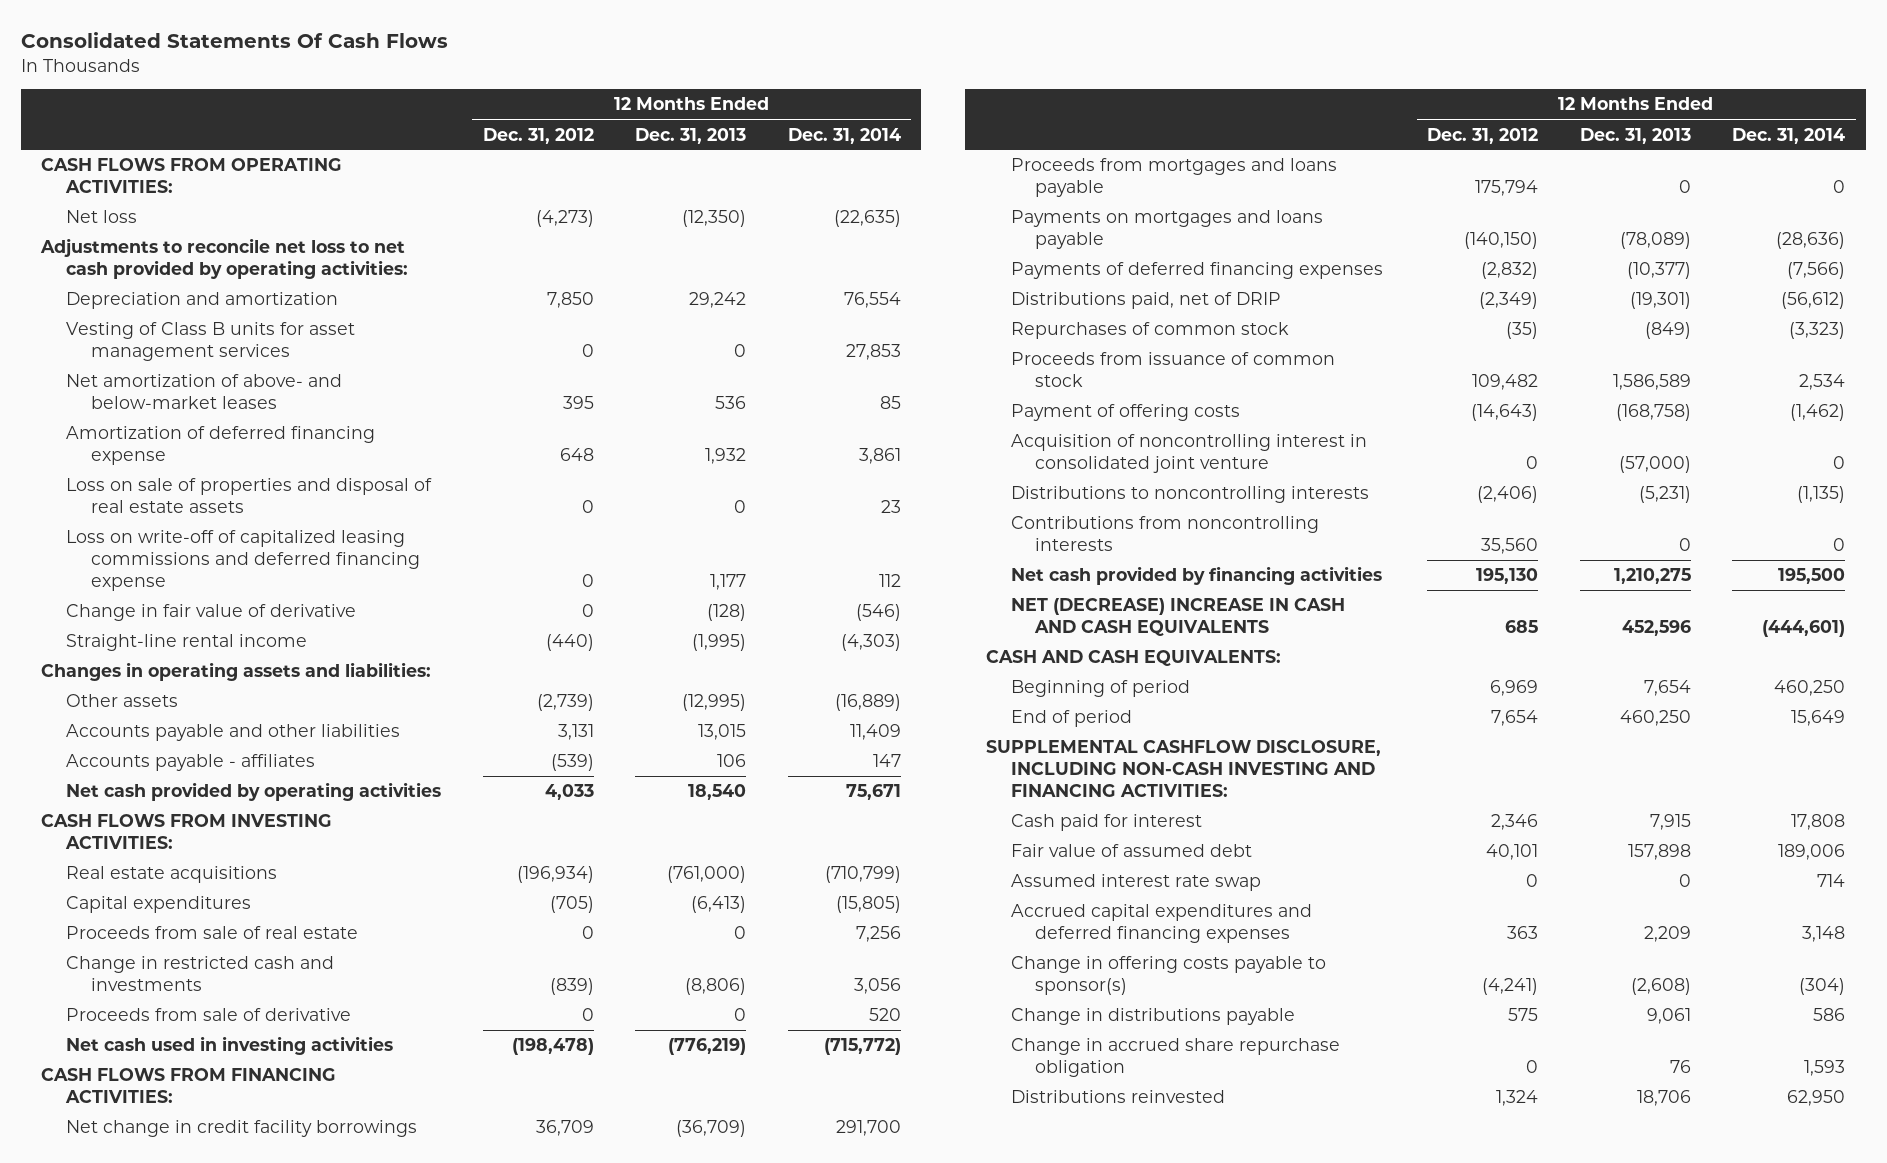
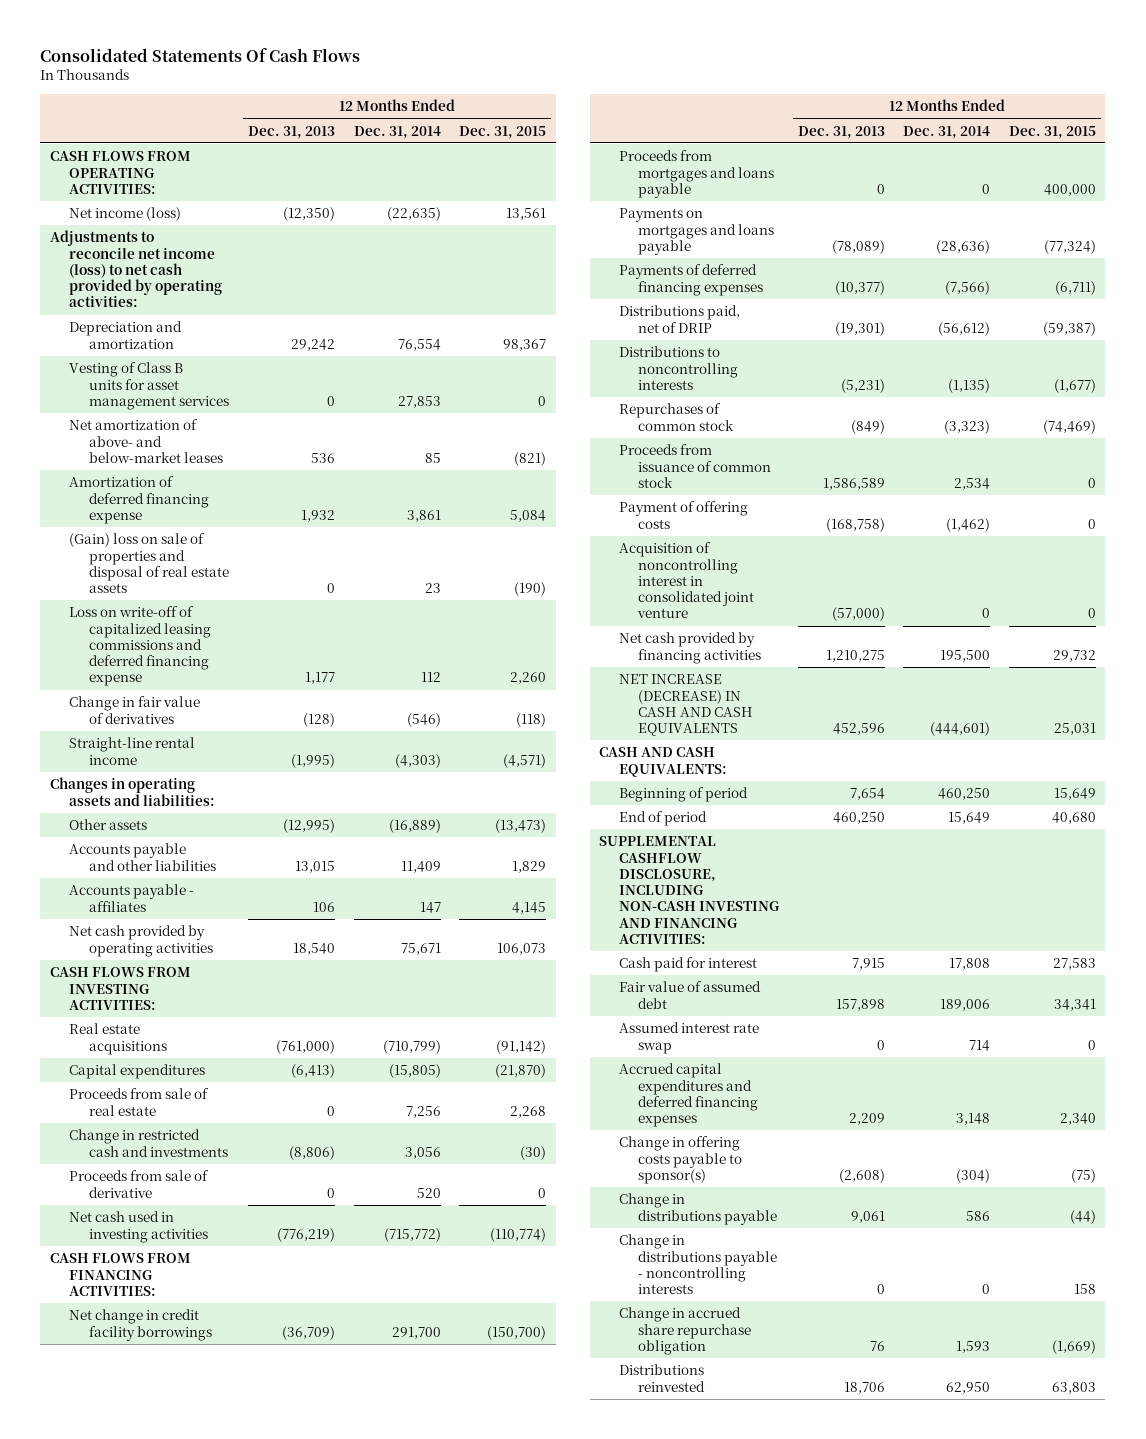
- | 12 Months Ended Dec. 31, 2012 | 12 Months Ended Dec. 31, 2013 | 12 Months Ended Dec. 31, 2014
+ | 12 Months Ended Dec. 31, 2013 | 12 Months Ended Dec. 31, 2014 | 12 Months Ended Dec. 31, 2015
- Net loss | (4,273) | (12,350) | (22,635)
- Adjustments to reconcile net loss to net cash provided by operating activities:
+ Net income (loss) | (12,350) | (22,635) | 13,561
+ Adjustments to reconcile net income (loss) to net cash provided by operating activities:
- Loss on sale of properties and disposal of real estate assets | 0 | 0 | 23
+ (Gain) loss on sale of properties and disposal of real estate assets | 0 | 23 | (190)
- Change in fair value of derivative | 0 | (128) | (546)
+ Change in fair value of derivatives | (128) | (546) | (118)
moved up: Distributions to noncontrolling interests | (5,231) | (1,135) | (1,677)
- Contributions from noncontrolling interests | 35,560 | 0 | 0
- NET (DECREASE) INCREASE IN CASH AND CASH EQUIVALENTS | 685 | 452,596 | (444,601)
+ NET INCREASE (DECREASE) IN CASH AND CASH EQUIVALENTS | 452,596 | (444,601) | 25,031
+ Change in distributions payable - noncontrolling interests | 0 | 0 | 158

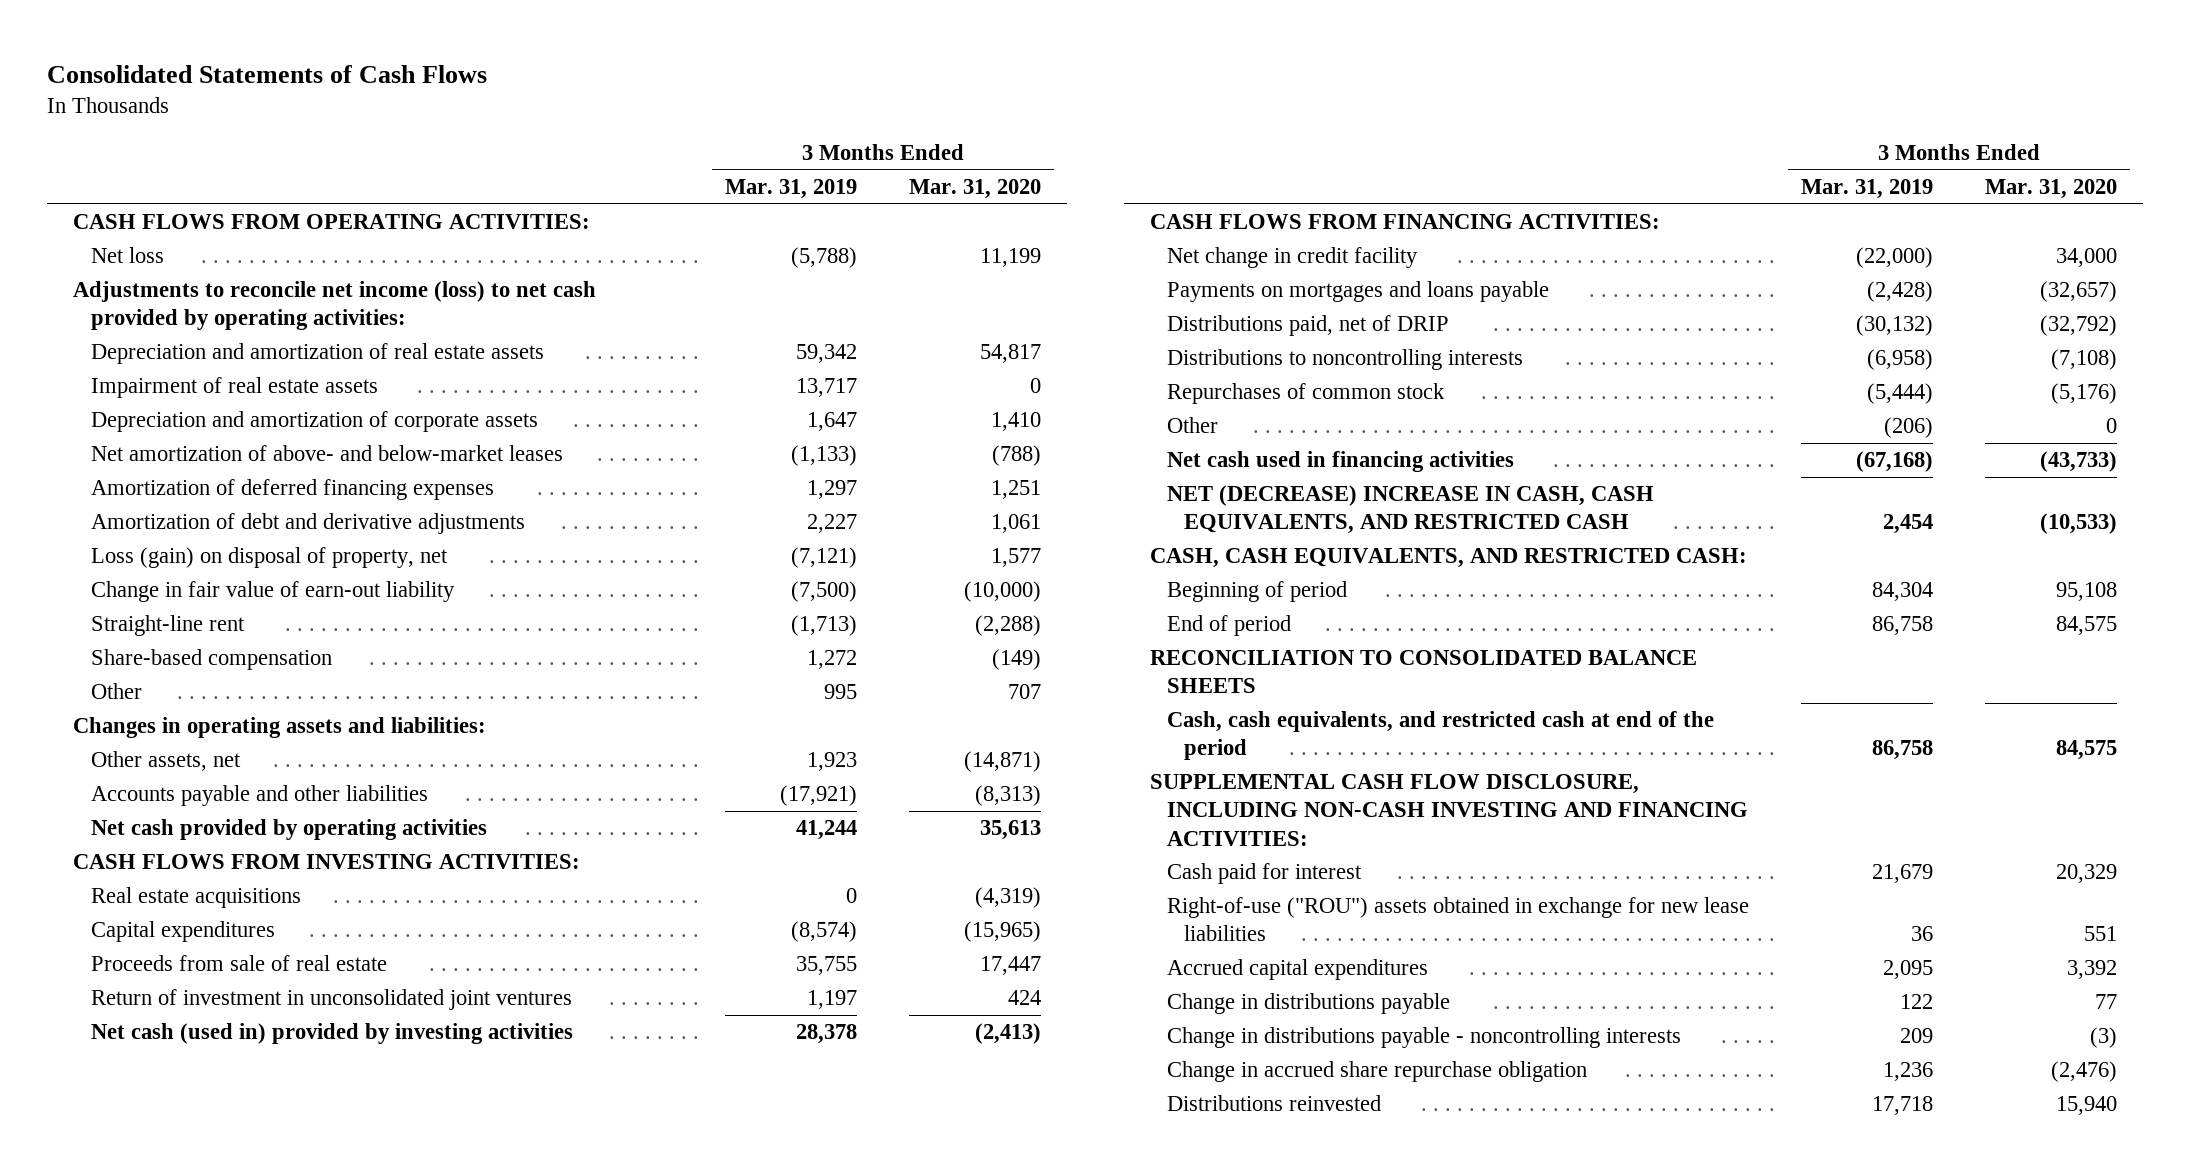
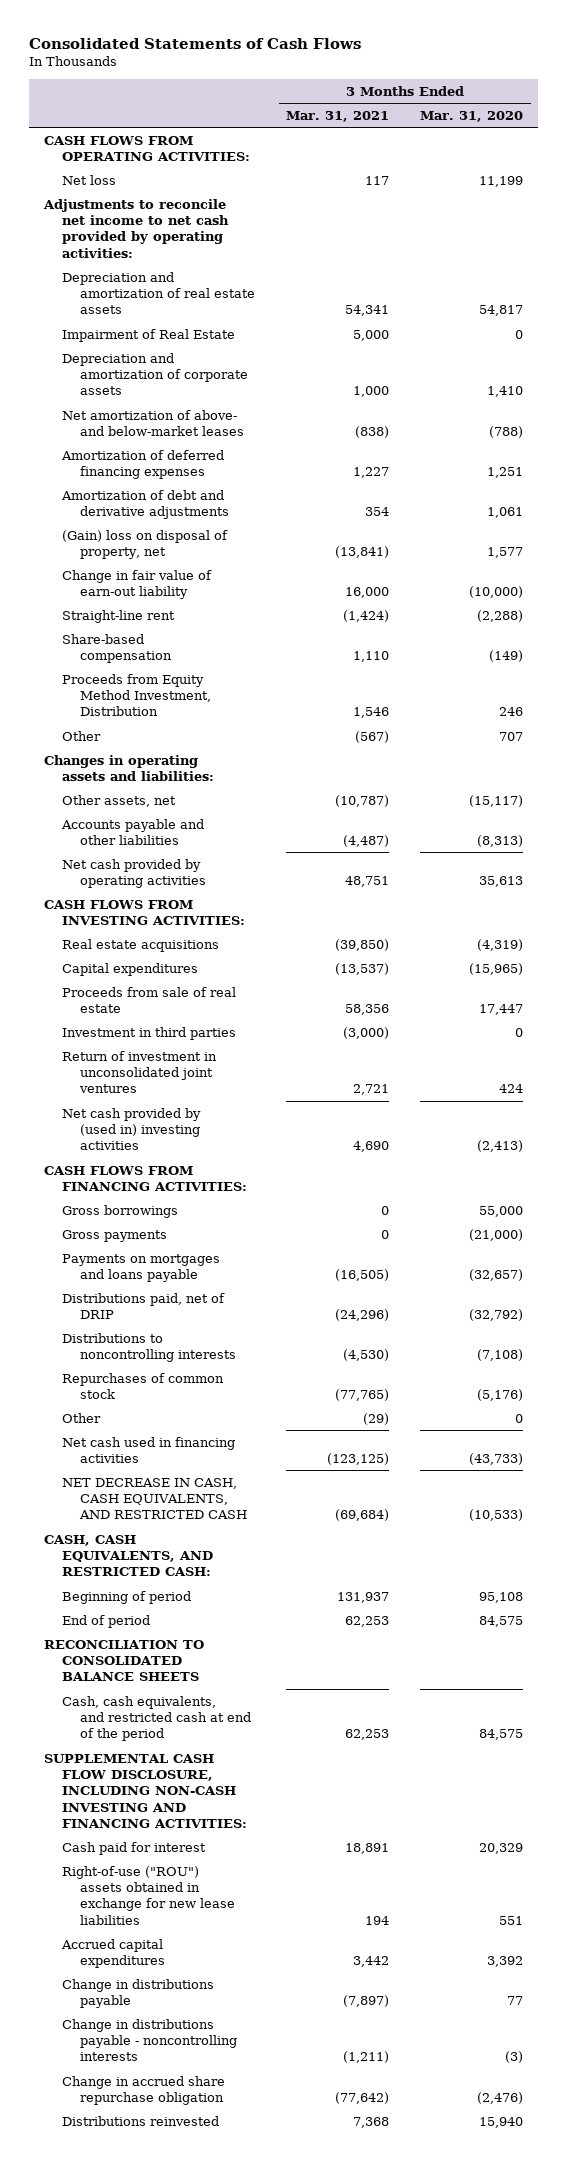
- | 3 Months Ended Mar. 31, 2019 | 3 Months Ended Mar. 31, 2020
+ | 3 Months Ended Mar. 31, 2021 | 3 Months Ended Mar. 31, 2020
- Adjustments to reconcile net income (loss) to net cash provided by operating activities:
+ Adjustments to reconcile net income to net cash provided by operating activities:
- Impairment of real estate assets | 13,717 | 0
+ Impairment of Real Estate | 5,000 | 0
- Loss (gain) on disposal of property, net | (7,121) | 1,577
+ (Gain) loss on disposal of property, net | (13,841) | 1,577
+ Proceeds from Equity Method Investment, Distribution | 1,546 | 246
- Other assets, net | 1,923 | (14,871)
+ Other assets, net | (10,787) | (15,117)
+ Investment in third parties | (3,000) | 0
- Net cash (used in) provided by investing activities | 28,378 | (2,413)
+ Net cash provided by (used in) investing activities | 4,690 | (2,413)
- Net change in credit facility | (22,000) | 34,000
+ Gross borrowings | 0 | 55,000
+ Gross payments | 0 | (21,000)
- NET (DECREASE) INCREASE IN CASH, CASH EQUIVALENTS, AND RESTRICTED CASH | 2,454 | (10,533)
+ NET DECREASE IN CASH, CASH EQUIVALENTS, AND RESTRICTED CASH | (69,684) | (10,533)

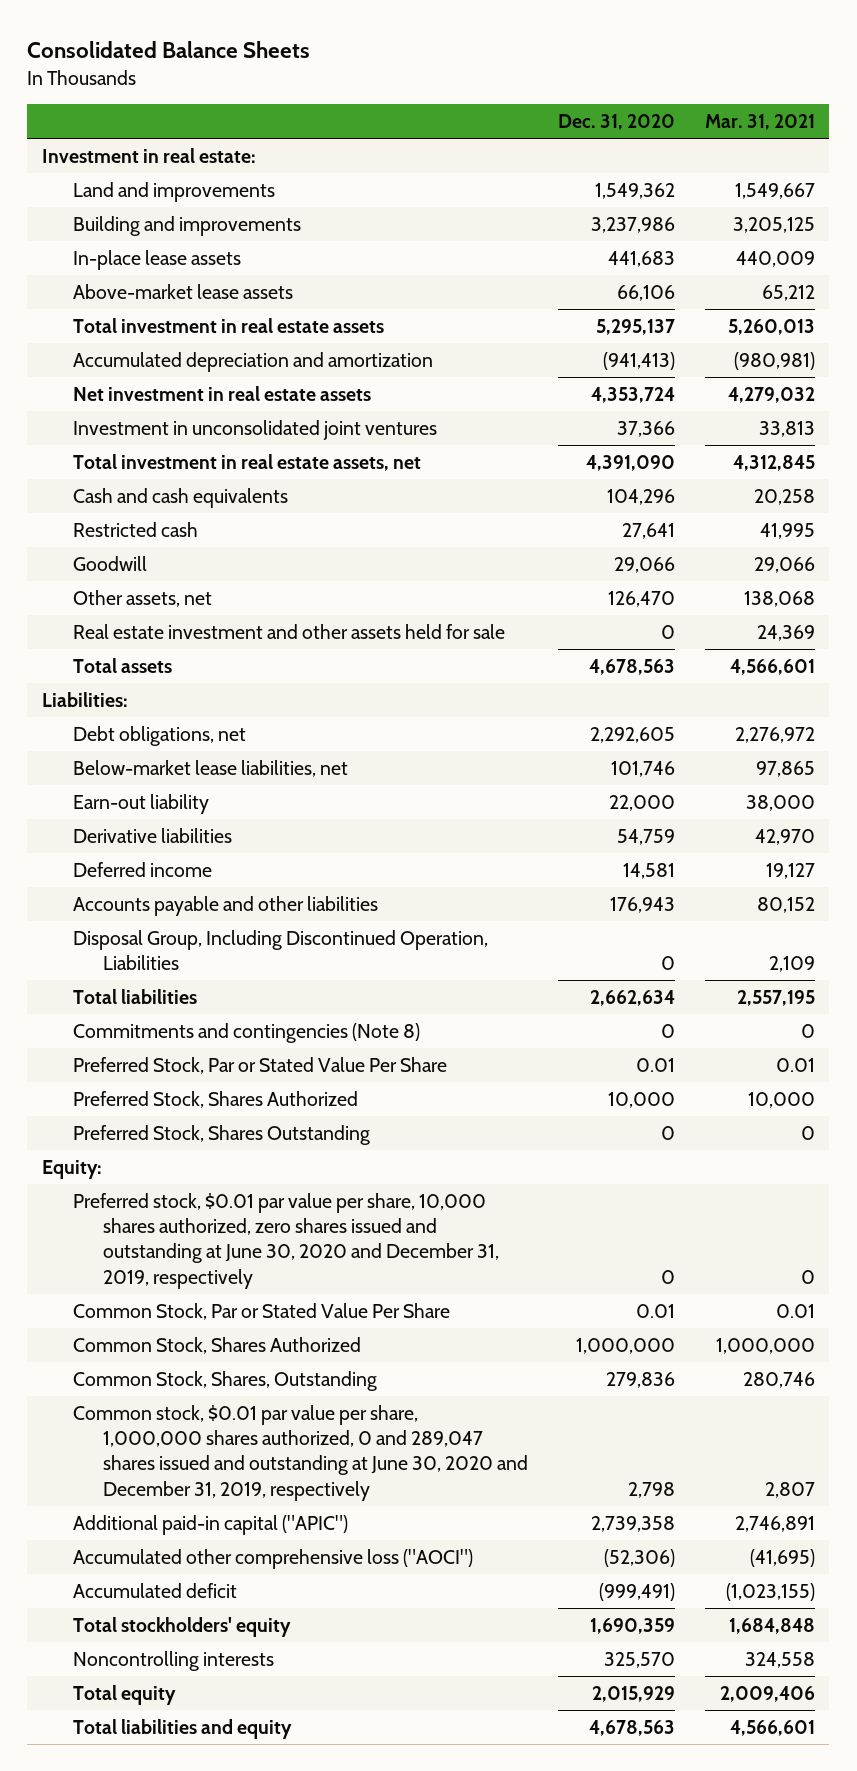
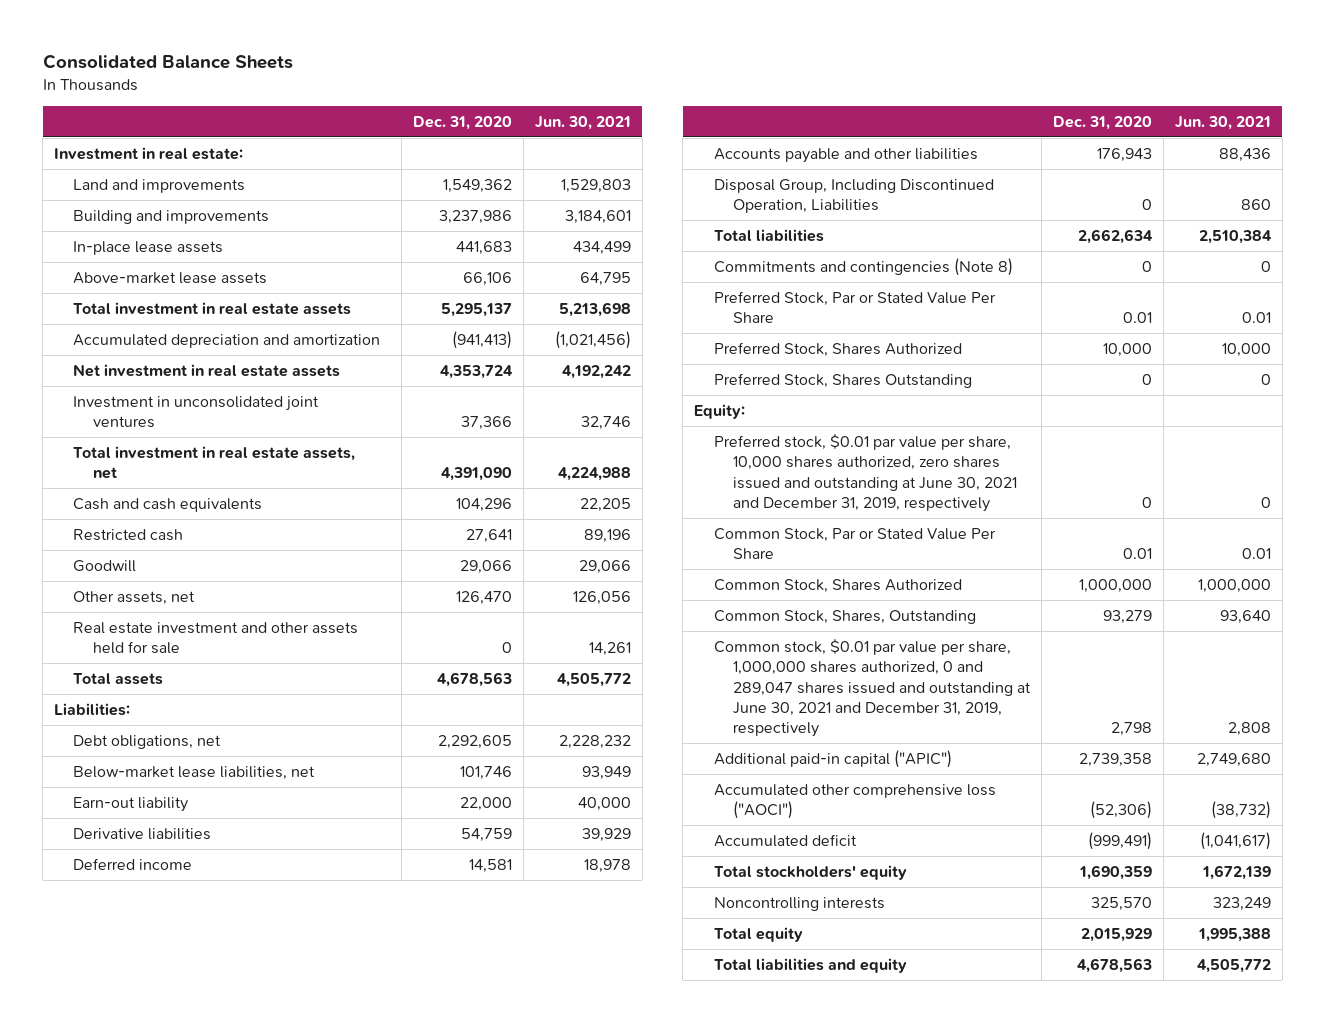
- | Dec. 31, 2020 | Mar. 31, 2021
+ | Dec. 31, 2020 | Jun. 30, 2021
- Preferred stock, $0.01 par value per share, 10,000 shares authorized, zero shares issued and outstanding at June 30, 2020 and December 31, 2019, respectively | 0 | 0
+ Preferred stock, $0.01 par value per share, 10,000 shares authorized, zero shares issued and outstanding at June 30, 2021 and December 31, 2019, respectively | 0 | 0
- Common Stock, Shares, Outstanding | 279,836 | 280,746
- Common stock, $0.01 par value per share, 1,000,000 shares authorized, 0 and 289,047 shares issued and outstanding at June 30, 2020 and December 31, 2019, respectively | 2,798 | 2,807
+ Common Stock, Shares, Outstanding | 93,279 | 93,640
+ Common stock, $0.01 par value per share, 1,000,000 shares authorized, 0 and 289,047 shares issued and outstanding at June 30, 2021 and December 31, 2019, respectively | 2,798 | 2,808

